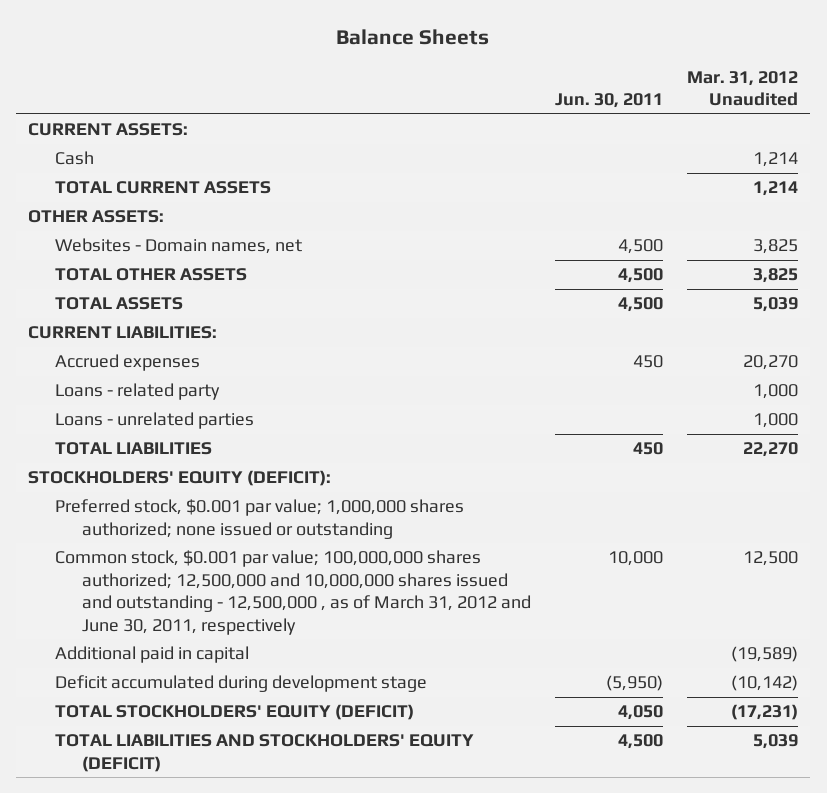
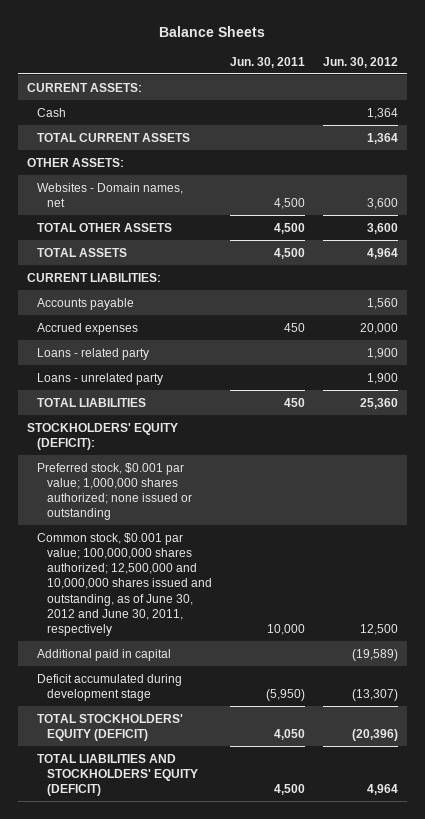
- | Jun. 30, 2011 | Mar. 31, 2012 Unaudited
+ | Jun. 30, 2011 | Jun. 30, 2012
+ Accounts payable | | 1,560
- Loans - unrelated parties | | 1,000
+ Loans - unrelated party | | 1,900
- Common stock, $0.001 par value; 100,000,000 shares authorized; 12,500,000 and 10,000,000 shares issued and outstanding - 12,500,000 , as of March 31, 2012 and June 30, 2011, respectively | 10,000 | 12,500
+ Common stock, $0.001 par value; 100,000,000 shares authorized; 12,500,000 and 10,000,000 shares issued and outstanding, as of June 30, 2012 and June 30, 2011, respectively | 10,000 | 12,500

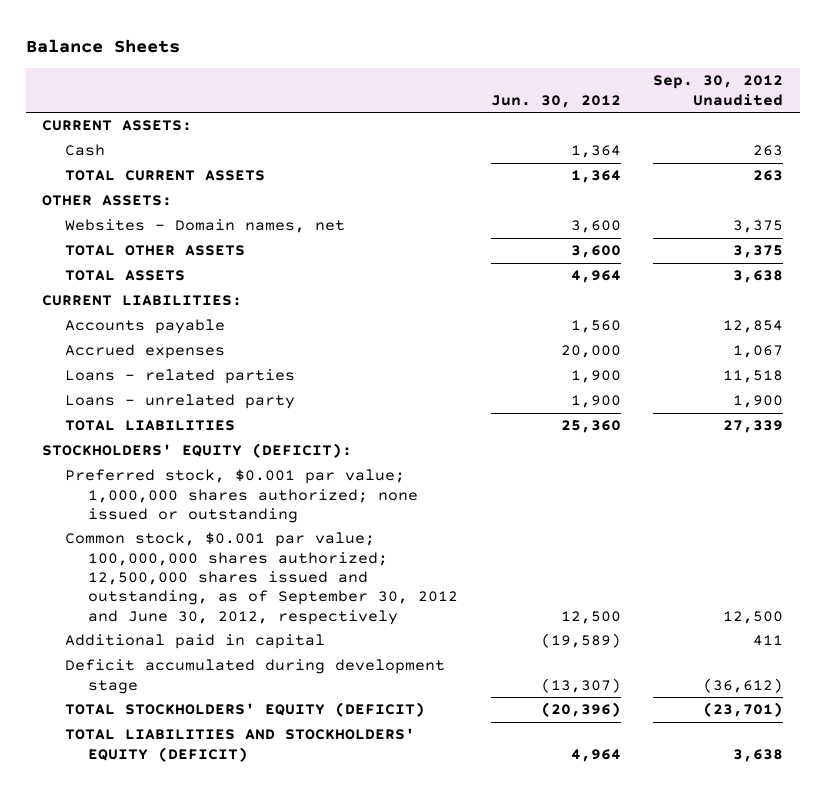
- | Jun. 30, 2011 | Jun. 30, 2012
+ | Jun. 30, 2012 | Sep. 30, 2012 Unaudited
- Loans - related party | | 1,900
+ Loans - related parties | 1,900 | 11,518
- Common stock, $0.001 par value; 100,000,000 shares authorized; 12,500,000 and 10,000,000 shares issued and outstanding, as of June 30, 2012 and June 30, 2011, respectively | 10,000 | 12,500
+ Common stock, $0.001 par value; 100,000,000 shares authorized; 12,500,000 shares issued and outstanding, as of September 30, 2012 and June 30, 2012, respectively | 12,500 | 12,500

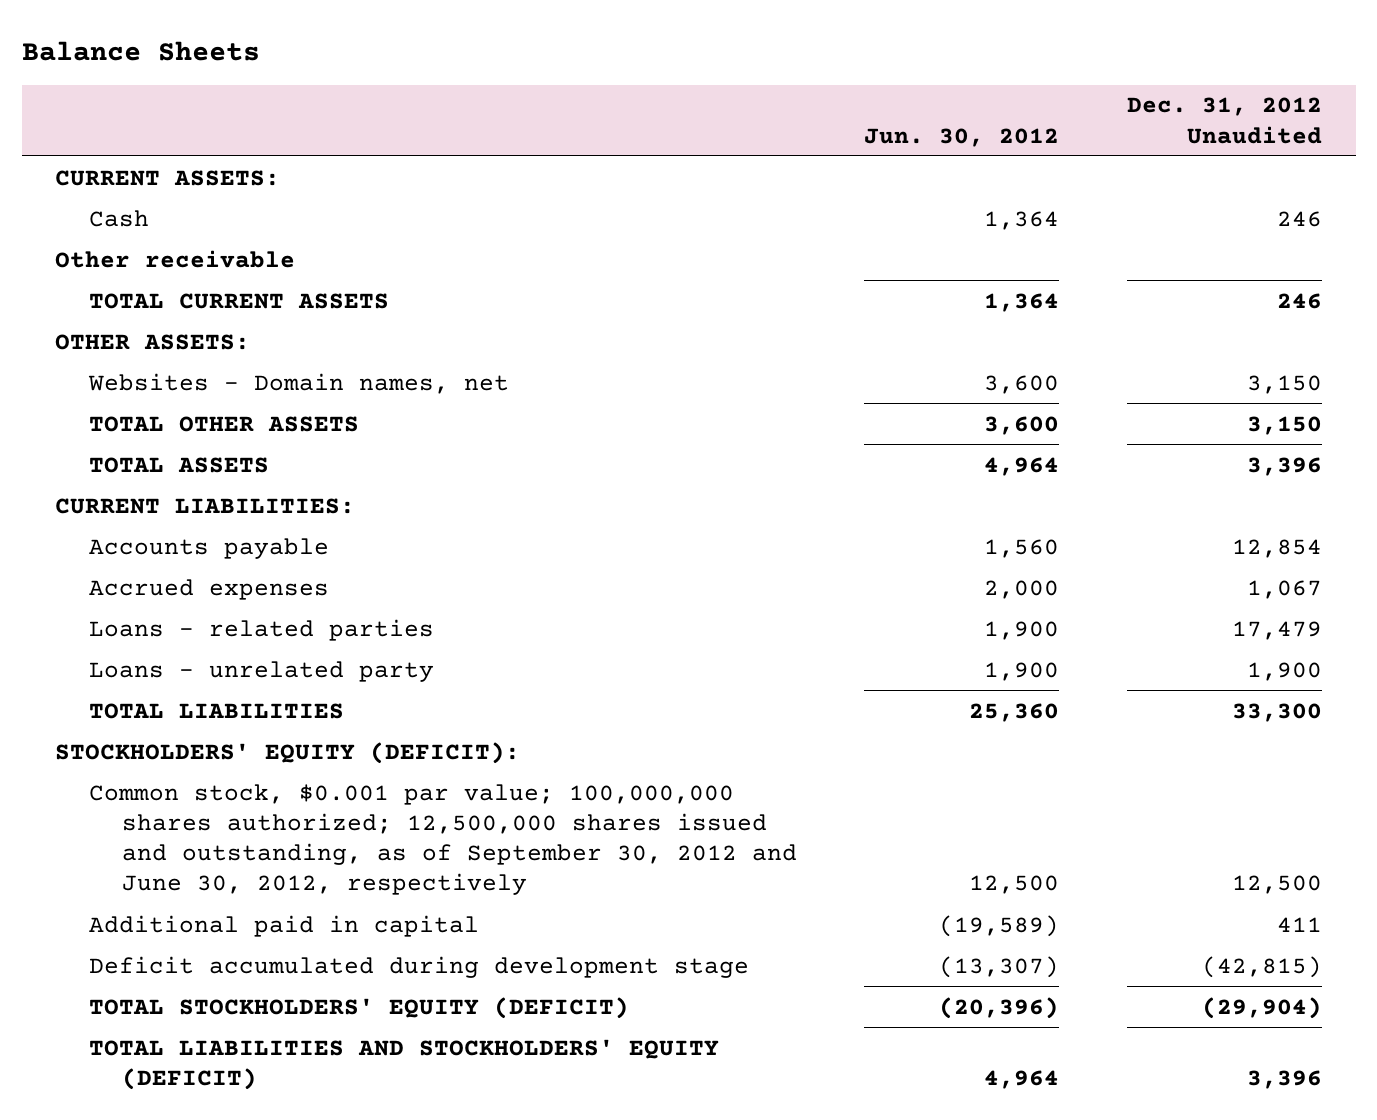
- | Jun. 30, 2012 | Sep. 30, 2012 Unaudited
+ | Jun. 30, 2012 | Dec. 31, 2012 Unaudited
+ Other receivable
- Accrued expenses | 20,000 | 1,067
+ Accrued expenses | 2,000 | 1,067
- Preferred stock, $0.001 par value; 1,000,000 shares authorized; none issued or outstanding

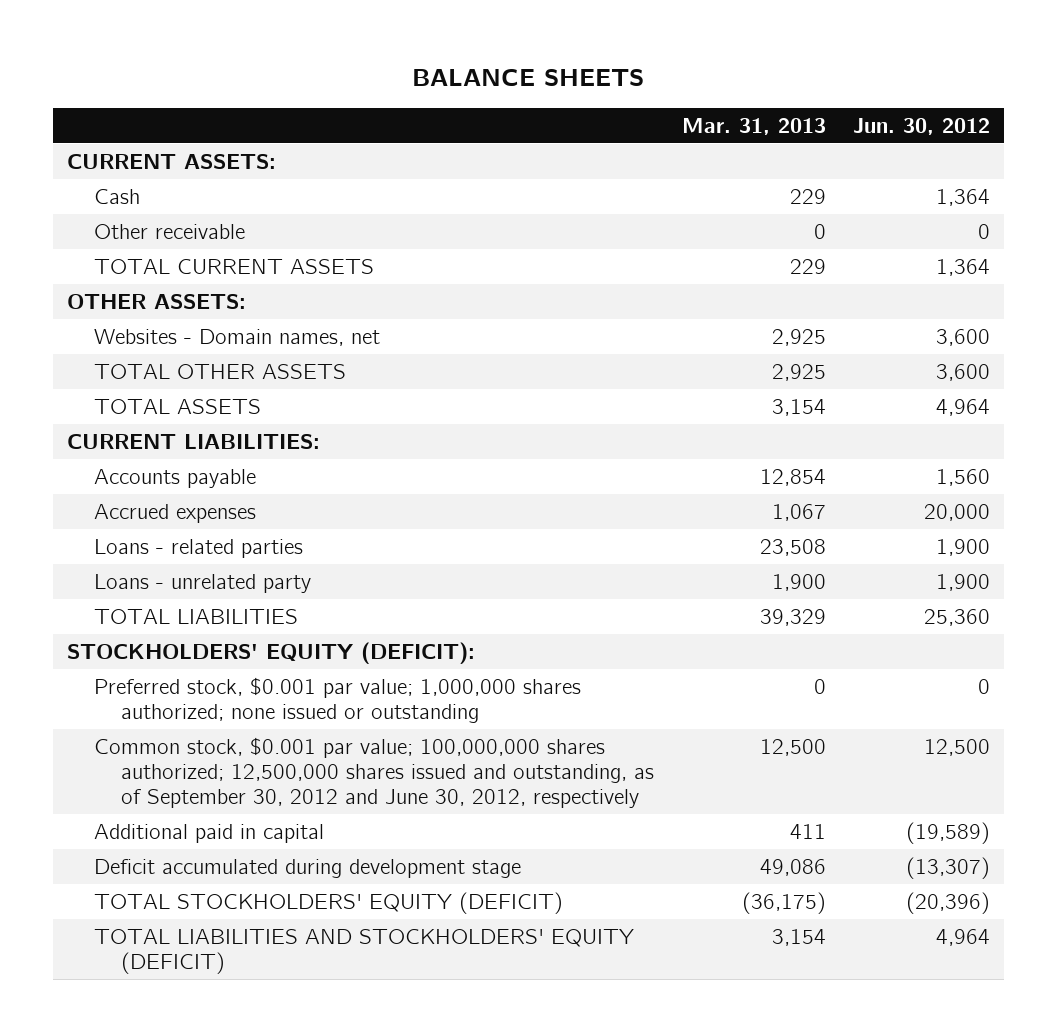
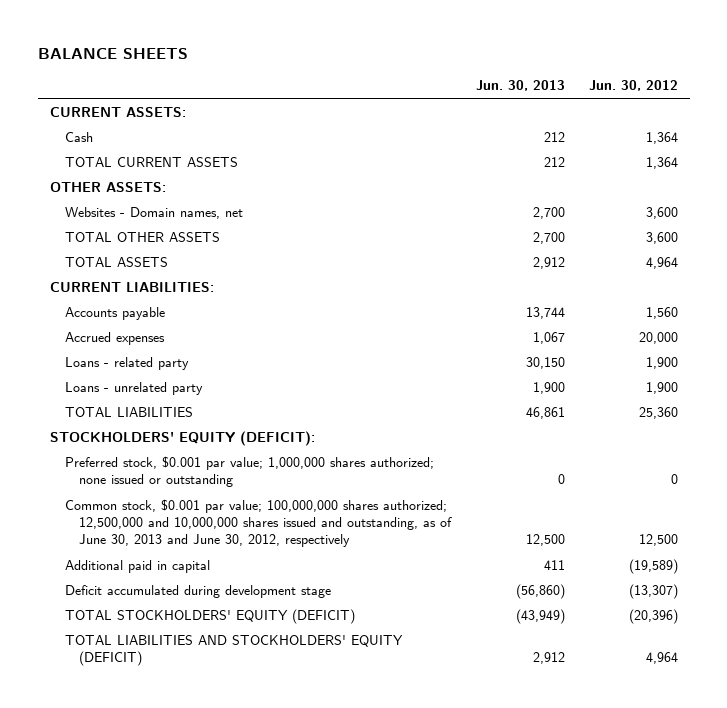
- | Mar. 31, 2013 | Jun. 30, 2012
+ | Jun. 30, 2013 | Jun. 30, 2012
- Other receivable | 0 | 0
- Loans - related parties | 23,508 | 1,900
+ Loans - related party | 30,150 | 1,900
- Common stock, $0.001 par value; 100,000,000 shares authorized; 12,500,000 shares issued and outstanding, as of September 30, 2012 and June 30, 2012, respectively | 12,500 | 12,500
+ Common stock, $0.001 par value; 100,000,000 shares authorized; 12,500,000 and 10,000,000 shares issued and outstanding, as of June 30, 2013 and June 30, 2012, respectively | 12,500 | 12,500

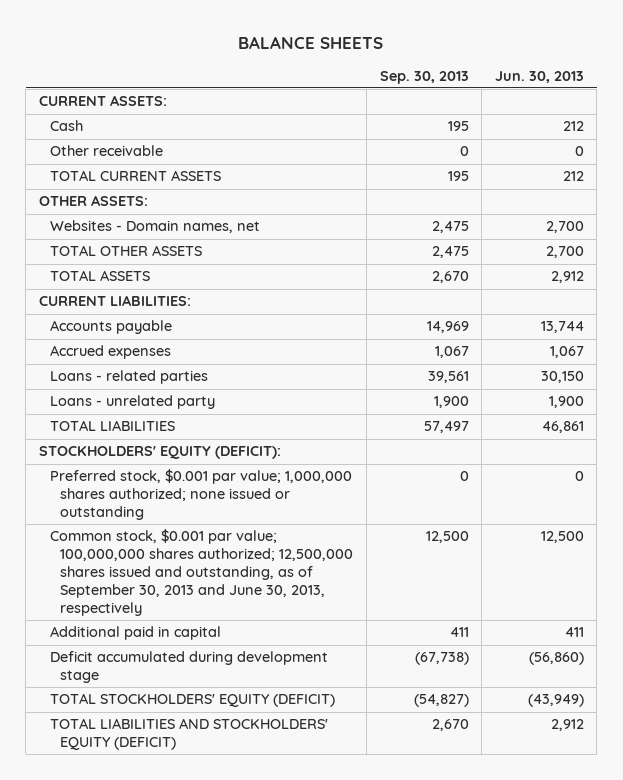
- | Jun. 30, 2013 | Jun. 30, 2012
+ | Sep. 30, 2013 | Jun. 30, 2013
+ Other receivable | 0 | 0
- Loans - related party | 30,150 | 1,900
+ Loans - related parties | 39,561 | 30,150
- Common stock, $0.001 par value; 100,000,000 shares authorized; 12,500,000 and 10,000,000 shares issued and outstanding, as of June 30, 2013 and June 30, 2012, respectively | 12,500 | 12,500
+ Common stock, $0.001 par value; 100,000,000 shares authorized; 12,500,000 shares issued and outstanding, as of September 30, 2013 and June 30, 2013, respectively | 12,500 | 12,500

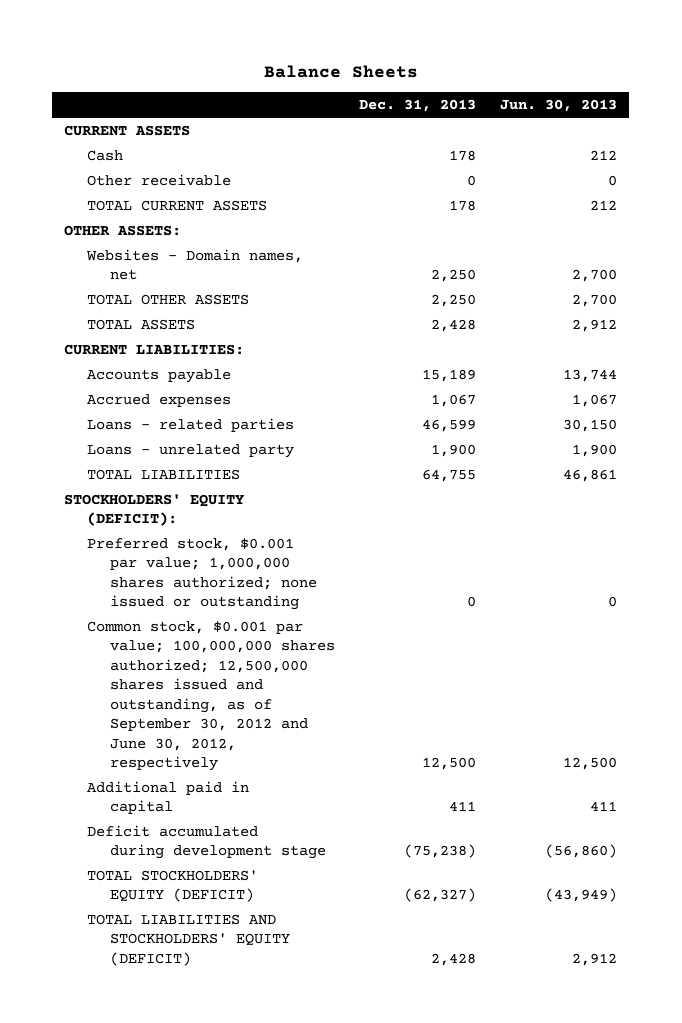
- BALANCE SHEETS
+ Balance Sheets
- | Sep. 30, 2013 | Jun. 30, 2013
+ | Dec. 31, 2013 | Jun. 30, 2013
- CURRENT ASSETS:
+ CURRENT ASSETS
- Common stock, $0.001 par value; 100,000,000 shares authorized; 12,500,000 shares issued and outstanding, as of September 30, 2013 and June 30, 2013, respectively | 12,500 | 12,500
+ Common stock, $0.001 par value; 100,000,000 shares authorized; 12,500,000 shares issued and outstanding, as of September 30, 2012 and June 30, 2012, respectively | 12,500 | 12,500

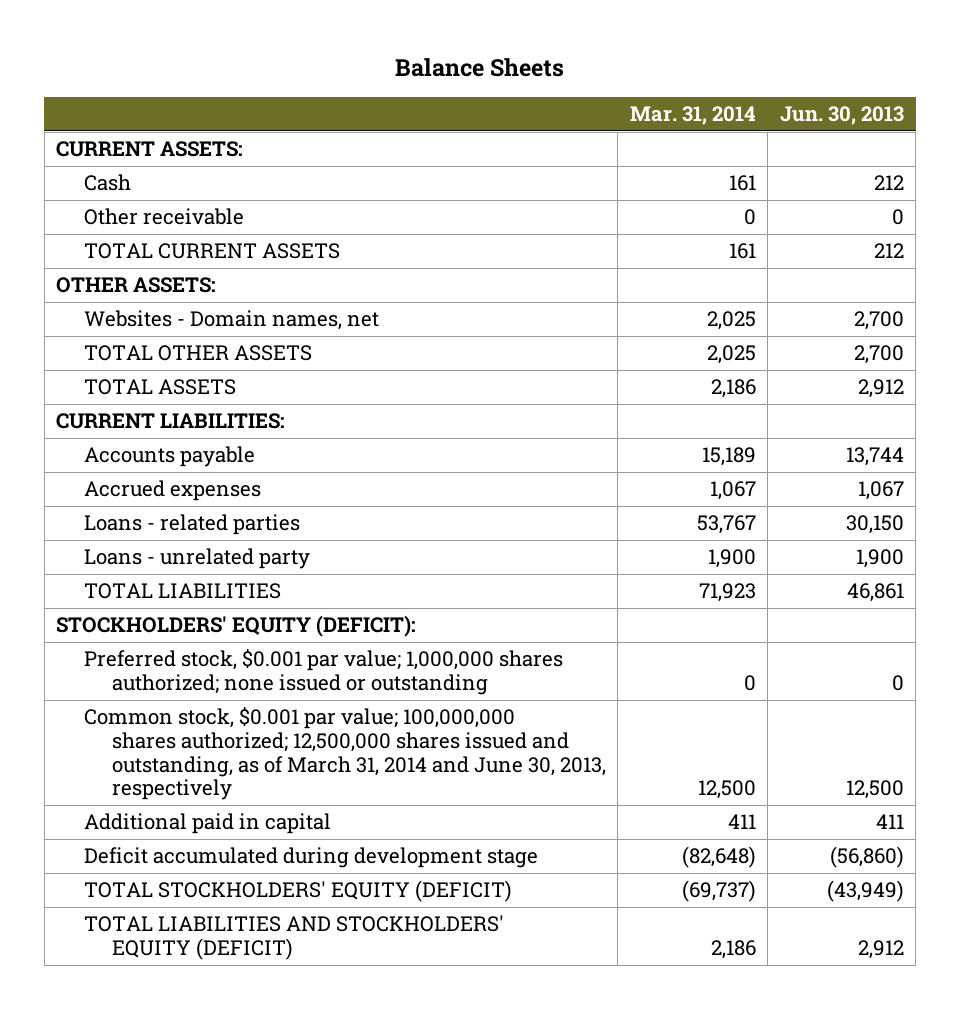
- | Dec. 31, 2013 | Jun. 30, 2013
+ | Mar. 31, 2014 | Jun. 30, 2013
- CURRENT ASSETS
+ CURRENT ASSETS:
- Common stock, $0.001 par value; 100,000,000 shares authorized; 12,500,000 shares issued and outstanding, as of September 30, 2012 and June 30, 2012, respectively | 12,500 | 12,500
+ Common stock, $0.001 par value; 100,000,000 shares authorized; 12,500,000 shares issued and outstanding, as of March 31, 2014 and June 30, 2013, respectively | 12,500 | 12,500

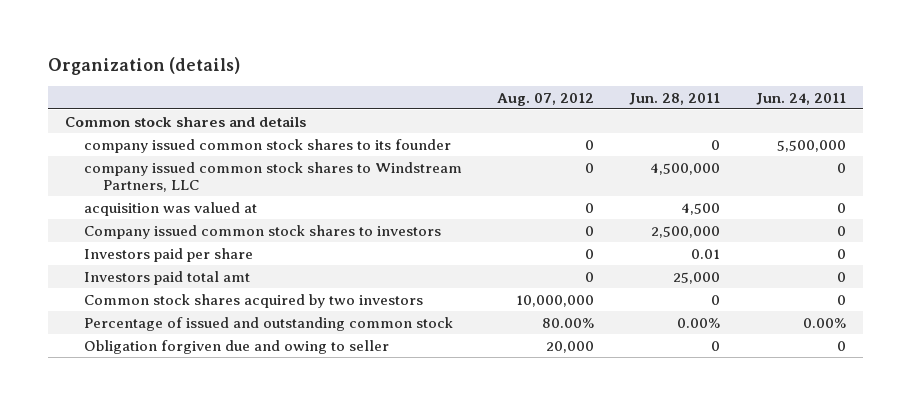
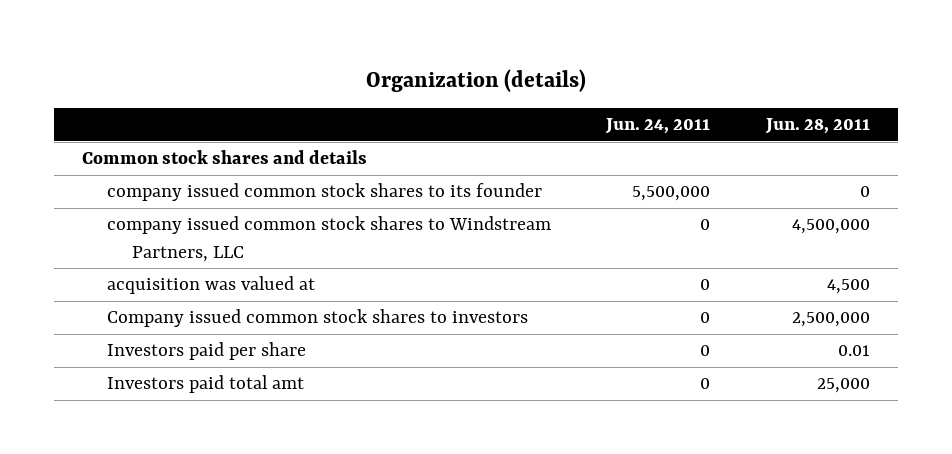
- | Aug. 07, 2012 | Jun. 28, 2011 | Jun. 24, 2011
+ | Jun. 24, 2011 | Jun. 28, 2011
- Common stock shares acquired by two investors | 10,000,000 | 0 | 0
- Percentage of issued and outstanding common stock | 80.00% | 0.00% | 0.00%
- Obligation forgiven due and owing to seller | 20,000 | 0 | 0

